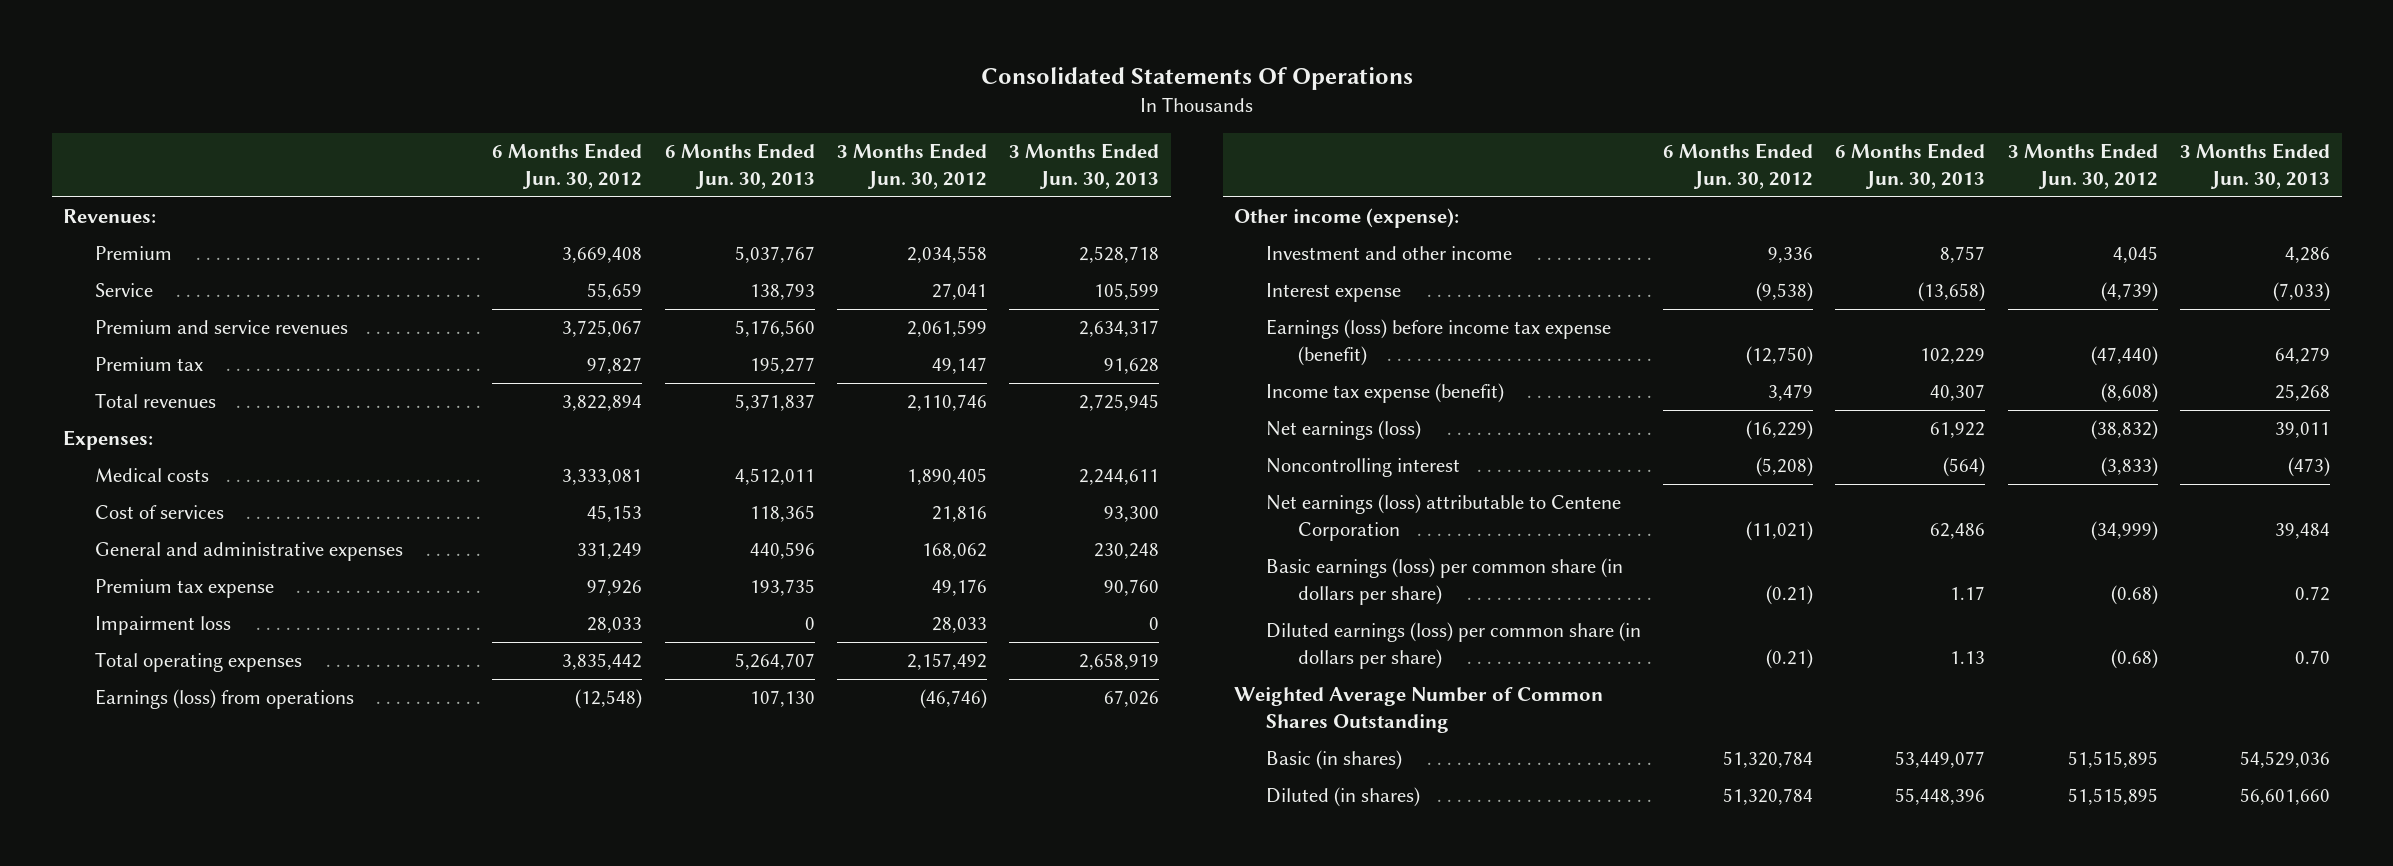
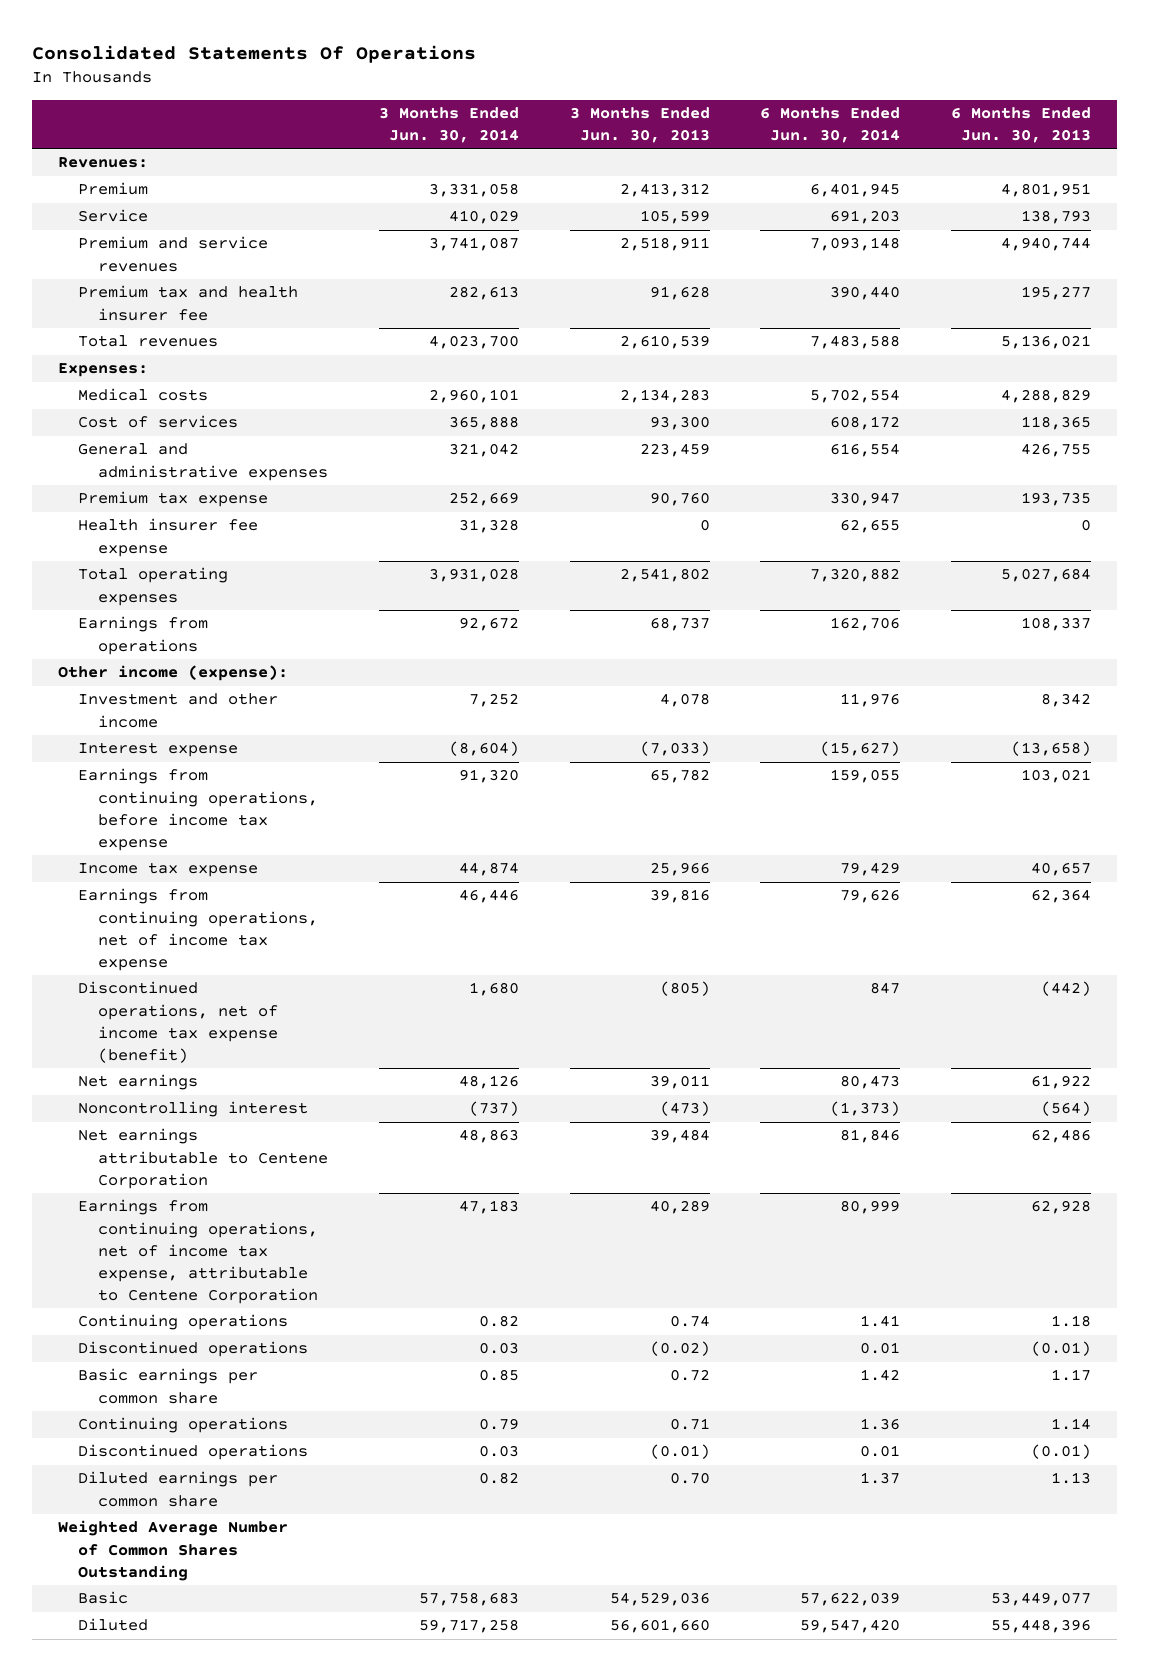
- | 6 Months Ended Jun. 30, 2012 | 6 Months Ended Jun. 30, 2013 | 3 Months Ended Jun. 30, 2012 | 3 Months Ended Jun. 30, 2013
+ | 3 Months Ended Jun. 30, 2014 | 3 Months Ended Jun. 30, 2013 | 6 Months Ended Jun. 30, 2014 | 6 Months Ended Jun. 30, 2013
- Premium | 3,669,408 | 5,037,767 | 2,034,558 | 2,528,718
+ Premium | 3,331,058 | 2,413,312 | 6,401,945 | 4,801,951
- Premium and service revenues | 3,725,067 | 5,176,560 | 2,061,599 | 2,634,317
- Premium tax | 97,827 | 195,277 | 49,147 | 91,628
- Total revenues | 3,822,894 | 5,371,837 | 2,110,746 | 2,725,945
+ Premium and service revenues | 3,741,087 | 2,518,911 | 7,093,148 | 4,940,744
+ Premium tax and health insurer fee | 282,613 | 91,628 | 390,440 | 195,277
+ Total revenues | 4,023,700 | 2,610,539 | 7,483,588 | 5,136,021
- Medical costs | 3,333,081 | 4,512,011 | 1,890,405 | 2,244,611
+ Medical costs | 2,960,101 | 2,134,283 | 5,702,554 | 4,288,829
- General and administrative expenses | 331,249 | 440,596 | 168,062 | 230,248
+ General and administrative expenses | 321,042 | 223,459 | 616,554 | 426,755
- Impairment loss | 28,033 | 0 | 28,033 | 0
- Total operating expenses | 3,835,442 | 5,264,707 | 2,157,492 | 2,658,919
- Earnings (loss) from operations | (12,548) | 107,130 | (46,746) | 67,026
+ Health insurer fee expense | 31,328 | 0 | 62,655 | 0
+ Total operating expenses | 3,931,028 | 2,541,802 | 7,320,882 | 5,027,684
+ Earnings from operations | 92,672 | 68,737 | 162,706 | 108,337
- Investment and other income | 9,336 | 8,757 | 4,045 | 4,286
+ Investment and other income | 7,252 | 4,078 | 11,976 | 8,342
- Earnings (loss) before income tax expense (benefit) | (12,750) | 102,229 | (47,440) | 64,279
- Income tax expense (benefit) | 3,479 | 40,307 | (8,608) | 25,268
- Net earnings (loss) | (16,229) | 61,922 | (38,832) | 39,011
+ Earnings from continuing operations, before income tax expense | 91,320 | 65,782 | 159,055 | 103,021
+ Income tax expense | 44,874 | 25,966 | 79,429 | 40,657
+ Earnings from continuing operations, net of income tax expense | 46,446 | 39,816 | 79,626 | 62,364
+ Discontinued operations, net of income tax expense (benefit) | 1,680 | (805) | 847 | (442)
+ Net earnings | 48,126 | 39,011 | 80,473 | 61,922
- Net earnings (loss) attributable to Centene Corporation | (11,021) | 62,486 | (34,999) | 39,484
- Basic earnings (loss) per common share (in dollars per share) | (0.21) | 1.17 | (0.68) | 0.72
- Diluted earnings (loss) per common share (in dollars per share) | (0.21) | 1.13 | (0.68) | 0.70
+ Net earnings attributable to Centene Corporation | 48,863 | 39,484 | 81,846 | 62,486
+ Earnings from continuing operations, net of income tax expense, attributable to Centene Corporation | 47,183 | 40,289 | 80,999 | 62,928
+ Continuing operations | 0.82 | 0.74 | 1.41 | 1.18
+ Discontinued operations | 0.03 | (0.02) | 0.01 | (0.01)
+ Basic earnings per common share | 0.85 | 0.72 | 1.42 | 1.17
+ Continuing operations | 0.79 | 0.71 | 1.36 | 1.14
+ Discontinued operations | 0.03 | (0.01) | 0.01 | (0.01)
+ Diluted earnings per common share | 0.82 | 0.70 | 1.37 | 1.13
- Basic (in shares) | 51,320,784 | 53,449,077 | 51,515,895 | 54,529,036
- Diluted (in shares) | 51,320,784 | 55,448,396 | 51,515,895 | 56,601,660
+ Basic | 57,758,683 | 54,529,036 | 57,622,039 | 53,449,077
+ Diluted | 59,717,258 | 56,601,660 | 59,547,420 | 55,448,396

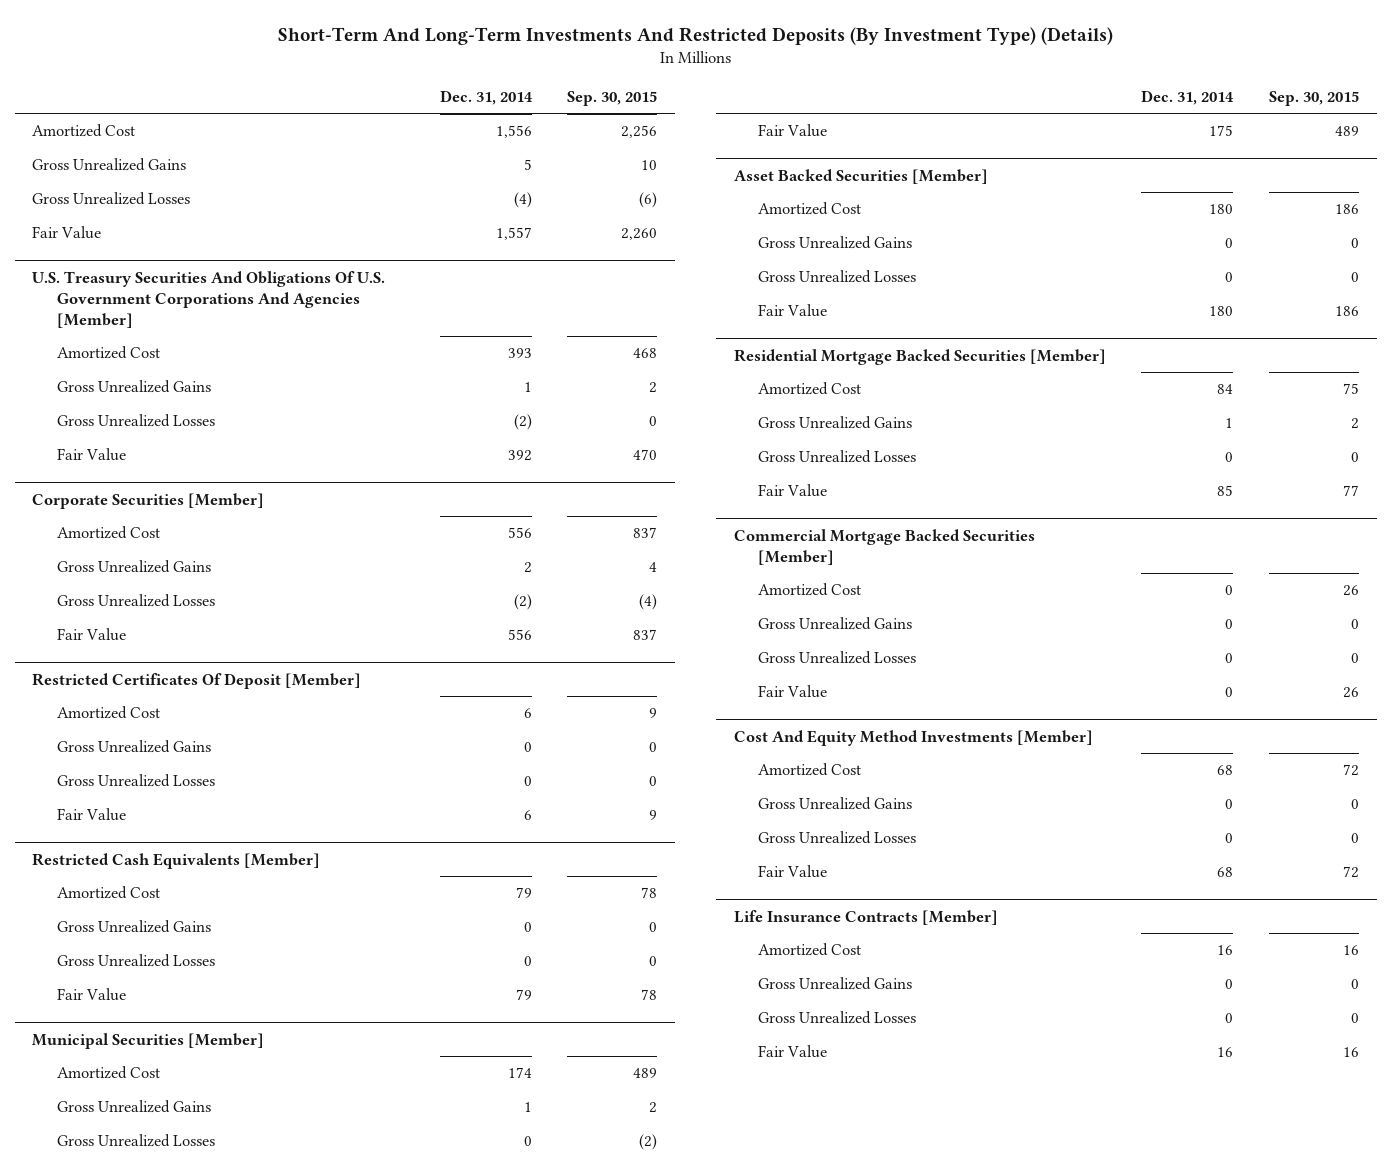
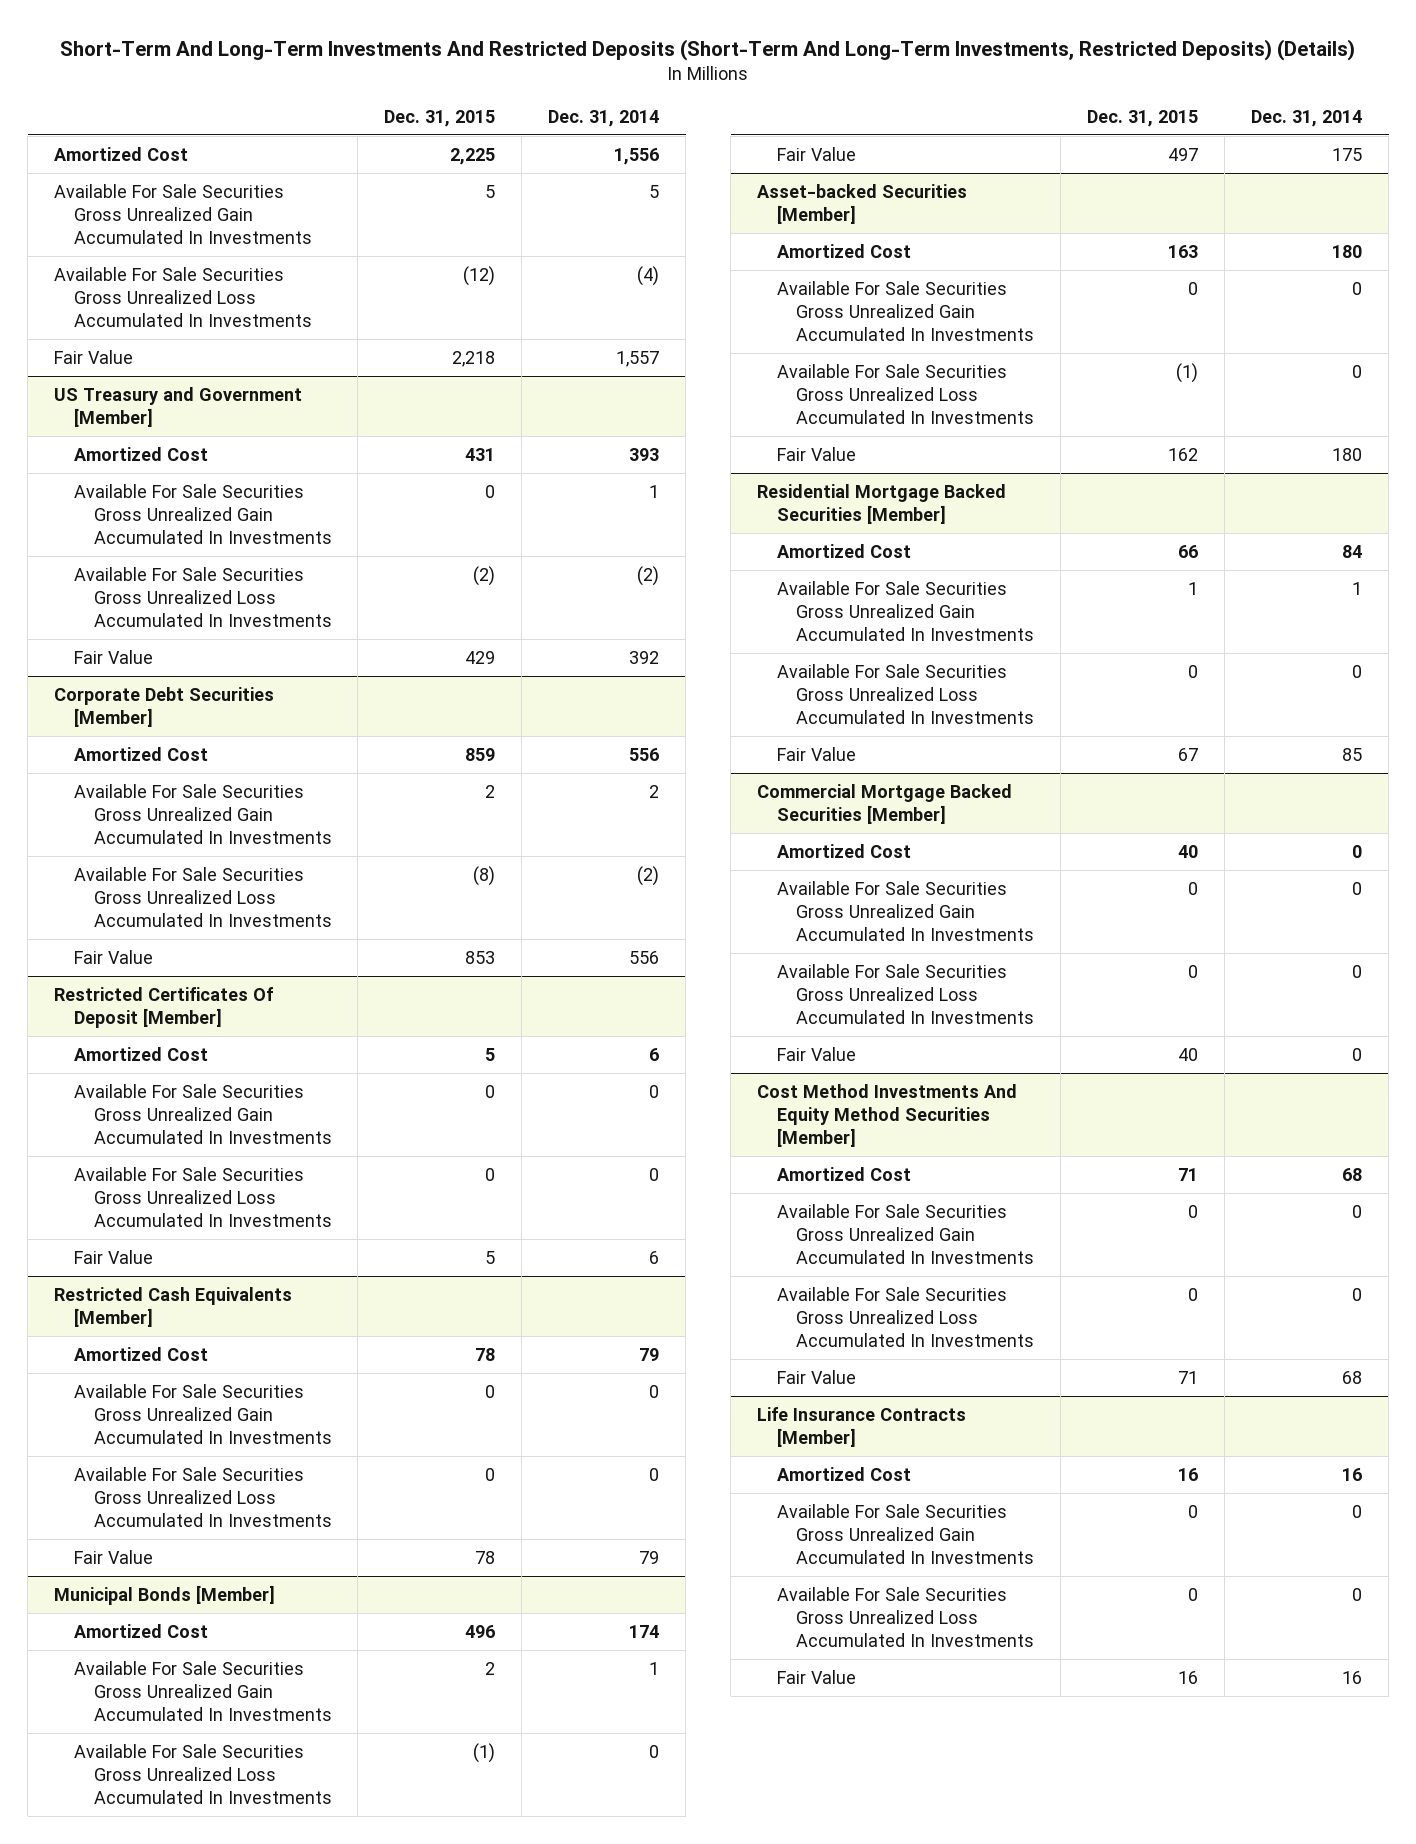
- Short-Term And Long-Term Investments And Restricted Deposits (By Investment Type) (Details)
+ Short-Term And Long-Term Investments And Restricted Deposits (Short-Term And Long-Term Investments, Restricted Deposits) (Details)
- | Dec. 31, 2014 | Sep. 30, 2015
+ | Dec. 31, 2015 | Dec. 31, 2014
- Gross Unrealized Gains | 5 | 10
- Gross Unrealized Losses | (4) | (6)
+ Available For Sale Securities Gross Unrealized Gain Accumulated In Investments | 5 | 5
+ Available For Sale Securities Gross Unrealized Loss Accumulated In Investments | (12) | (4)
- U.S. Treasury Securities And Obligations Of U.S. Government Corporations And Agencies [Member]
+ US Treasury and Government [Member]
- Gross Unrealized Gains | 1 | 2
- Gross Unrealized Losses | (2) | 0
+ Available For Sale Securities Gross Unrealized Gain Accumulated In Investments | 0 | 1
+ Available For Sale Securities Gross Unrealized Loss Accumulated In Investments | (2) | (2)
- Corporate Securities [Member]
+ Corporate Debt Securities [Member]
- Gross Unrealized Gains | 2 | 4
- Gross Unrealized Losses | (2) | (4)
+ Available For Sale Securities Gross Unrealized Gain Accumulated In Investments | 2 | 2
+ Available For Sale Securities Gross Unrealized Loss Accumulated In Investments | (8) | (2)
@ Restricted Certificates Of Deposit [Member]
- Gross Unrealized Gains | 0 | 0
- Gross Unrealized Losses | 0 | 0
+ Available For Sale Securities Gross Unrealized Gain Accumulated In Investments | 0 | 0
+ Available For Sale Securities Gross Unrealized Loss Accumulated In Investments | 0 | 0
@ Restricted Cash Equivalents [Member]
- Gross Unrealized Gains | 0 | 0
- Gross Unrealized Losses | 0 | 0
+ Available For Sale Securities Gross Unrealized Gain Accumulated In Investments | 0 | 0
+ Available For Sale Securities Gross Unrealized Loss Accumulated In Investments | 0 | 0
- Municipal Securities [Member]
+ Municipal Bonds [Member]
- Gross Unrealized Gains | 1 | 2
- Gross Unrealized Losses | 0 | (2)
+ Available For Sale Securities Gross Unrealized Gain Accumulated In Investments | 2 | 1
+ Available For Sale Securities Gross Unrealized Loss Accumulated In Investments | (1) | 0
- Asset Backed Securities [Member]
+ Asset-backed Securities [Member]
- Gross Unrealized Gains | 0 | 0
- Gross Unrealized Losses | 0 | 0
+ Available For Sale Securities Gross Unrealized Gain Accumulated In Investments | 0 | 0
+ Available For Sale Securities Gross Unrealized Loss Accumulated In Investments | (1) | 0
@ Residential Mortgage Backed Securities [Member]
- Gross Unrealized Gains | 1 | 2
- Gross Unrealized Losses | 0 | 0
+ Available For Sale Securities Gross Unrealized Gain Accumulated In Investments | 1 | 1
+ Available For Sale Securities Gross Unrealized Loss Accumulated In Investments | 0 | 0
@ Commercial Mortgage Backed Securities [Member]
- Gross Unrealized Gains | 0 | 0
- Gross Unrealized Losses | 0 | 0
+ Available For Sale Securities Gross Unrealized Gain Accumulated In Investments | 0 | 0
+ Available For Sale Securities Gross Unrealized Loss Accumulated In Investments | 0 | 0
- Cost And Equity Method Investments [Member]
+ Cost Method Investments And Equity Method Securities [Member]
- Gross Unrealized Gains | 0 | 0
- Gross Unrealized Losses | 0 | 0
+ Available For Sale Securities Gross Unrealized Gain Accumulated In Investments | 0 | 0
+ Available For Sale Securities Gross Unrealized Loss Accumulated In Investments | 0 | 0
@ Life Insurance Contracts [Member]
- Gross Unrealized Gains | 0 | 0
- Gross Unrealized Losses | 0 | 0
+ Available For Sale Securities Gross Unrealized Gain Accumulated In Investments | 0 | 0
+ Available For Sale Securities Gross Unrealized Loss Accumulated In Investments | 0 | 0

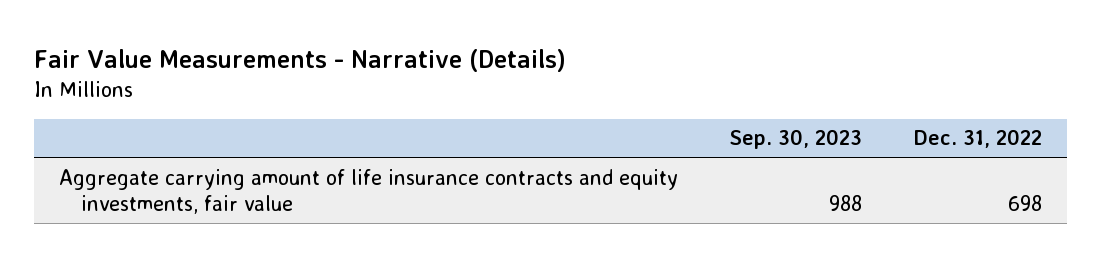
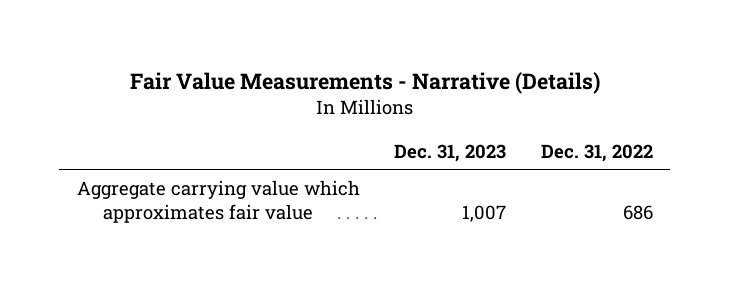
- | Sep. 30, 2023 | Dec. 31, 2022
+ | Dec. 31, 2023 | Dec. 31, 2022
- Aggregate carrying amount of life insurance contracts and equity investments, fair value | 988 | 698
+ Aggregate carrying value which approximates fair value | 1,007 | 686

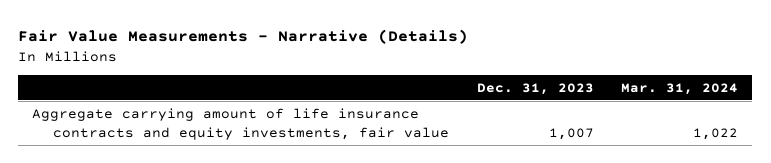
- | Dec. 31, 2023 | Dec. 31, 2022
+ | Dec. 31, 2023 | Mar. 31, 2024
- Aggregate carrying value which approximates fair value | 1,007 | 686
+ Aggregate carrying amount of life insurance contracts and equity investments, fair value | 1,007 | 1,022

